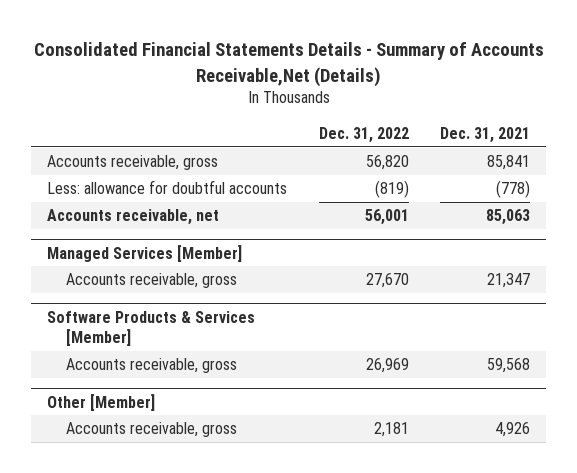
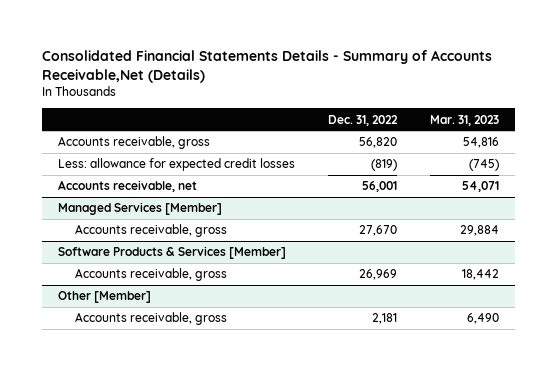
- | Dec. 31, 2022 | Dec. 31, 2021
+ | Dec. 31, 2022 | Mar. 31, 2023
- Less: allowance for doubtful accounts | (819) | (778)
+ Less: allowance for expected credit losses | (819) | (745)

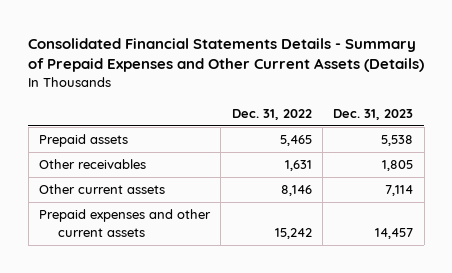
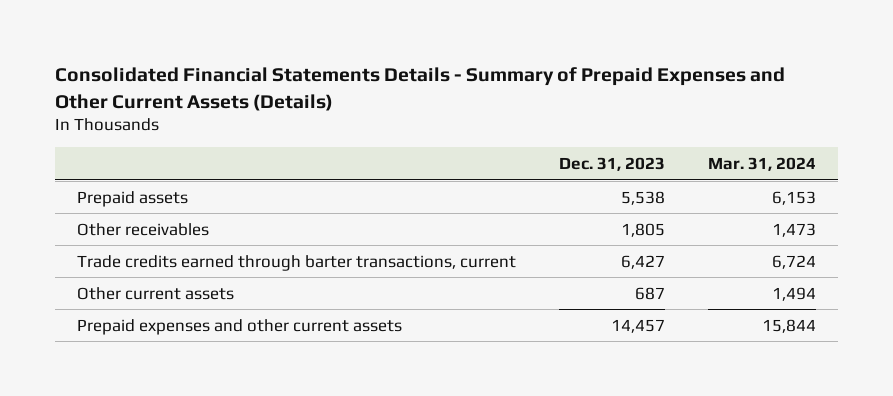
- | Dec. 31, 2022 | Dec. 31, 2023
+ | Dec. 31, 2023 | Mar. 31, 2024
- Other current assets | 8,146 | 7,114
+ Trade credits earned through barter transactions, current | 6,427 | 6,724
+ Other current assets | 687 | 1,494

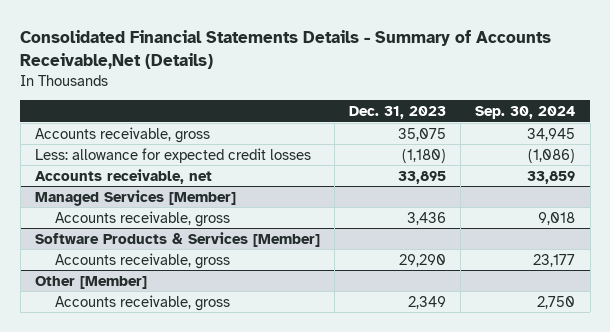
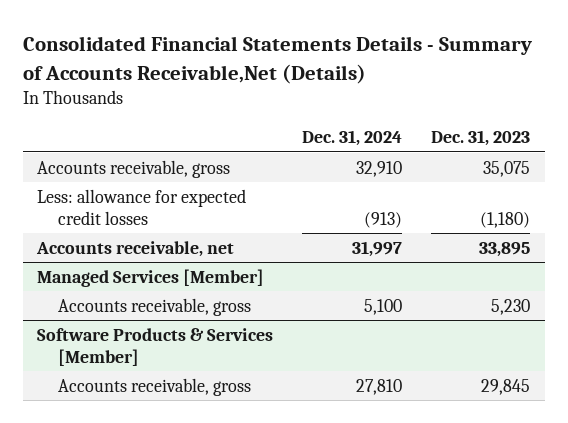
- | Dec. 31, 2023 | Sep. 30, 2024
+ | Dec. 31, 2024 | Dec. 31, 2023
@ Managed Services [Member]
- Accounts receivable, gross | 3,436 | 9,018
+ Accounts receivable, gross | 5,100 | 5,230
@ Software Products & Services [Member]
- Accounts receivable, gross | 29,290 | 23,177
- Other [Member]
- Accounts receivable, gross | 2,349 | 2,750
@ Software Products & Services [Member]
+ Accounts receivable, gross | 27,810 | 29,845

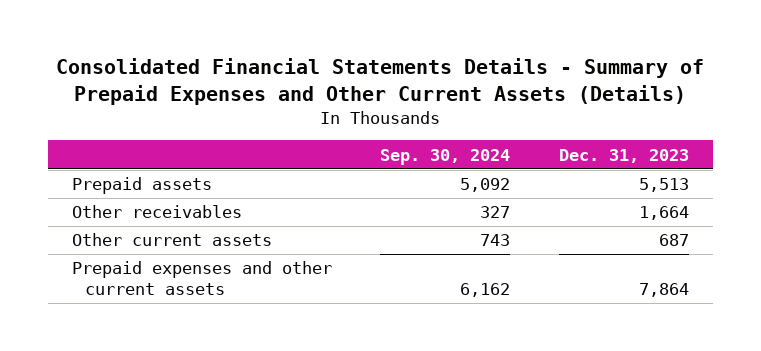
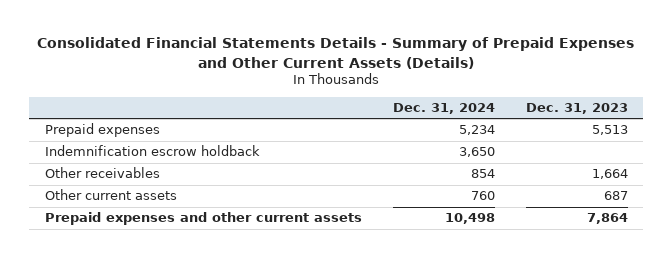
- | Sep. 30, 2024 | Dec. 31, 2023
+ | Dec. 31, 2024 | Dec. 31, 2023
- Prepaid assets | 5,092 | 5,513
+ Prepaid expenses | 5,234 | 5,513
+ Indemnification escrow holdback | 3,650 |

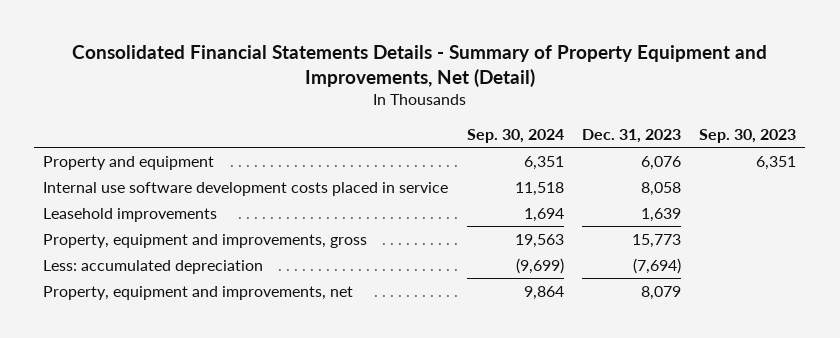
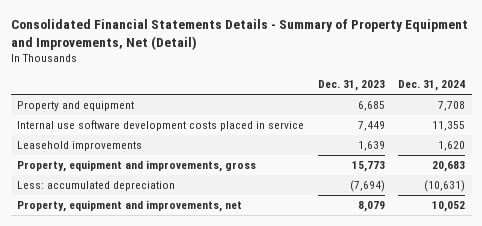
- | Sep. 30, 2024 | Dec. 31, 2023 | Sep. 30, 2023
+ | Dec. 31, 2023 | Dec. 31, 2024
- Property and equipment | 6,351 | 6,076 | 6,351
- Internal use software development costs placed in service | 11,518 | 8,058 |
+ Property and equipment | 6,685 | 7,708
+ Internal use software development costs placed in service | 7,449 | 11,355

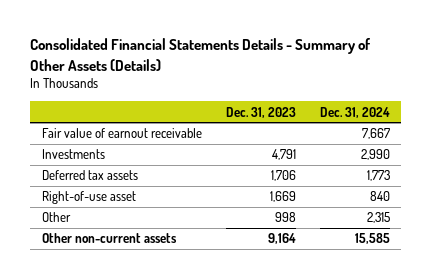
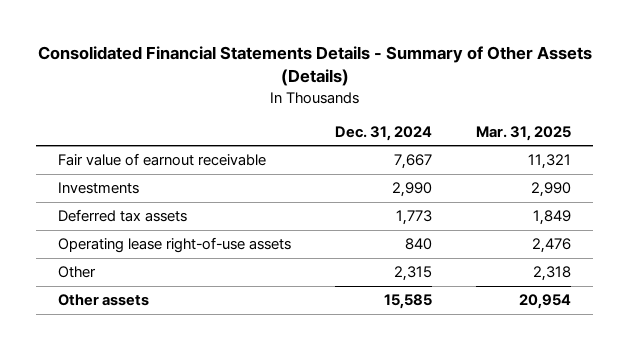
- | Dec. 31, 2023 | Dec. 31, 2024
+ | Dec. 31, 2024 | Mar. 31, 2025
- Right-of-use asset | 1,669 | 840
+ Operating lease right-of-use assets | 840 | 2,476
- Other non-current assets | 9,164 | 15,585
+ Other assets | 15,585 | 20,954

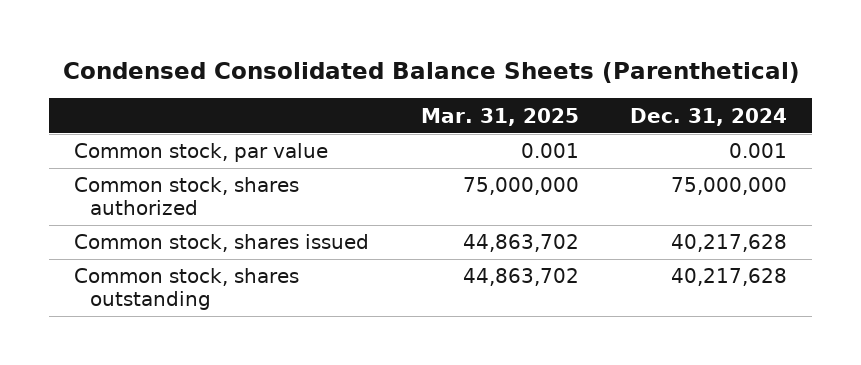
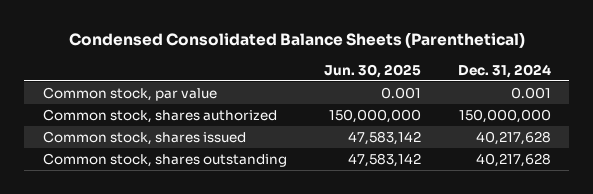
- | Mar. 31, 2025 | Dec. 31, 2024
+ | Jun. 30, 2025 | Dec. 31, 2024
- Common stock, shares authorized | 75,000,000 | 75,000,000
+ Common stock, shares authorized | 150,000,000 | 150,000,000

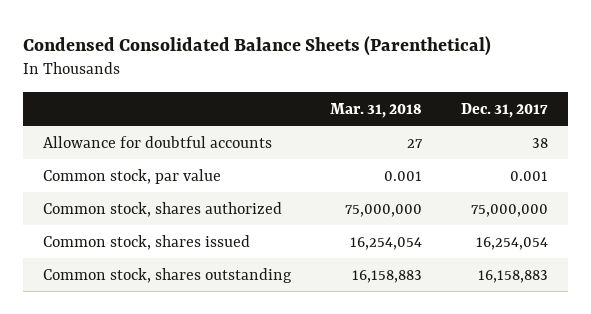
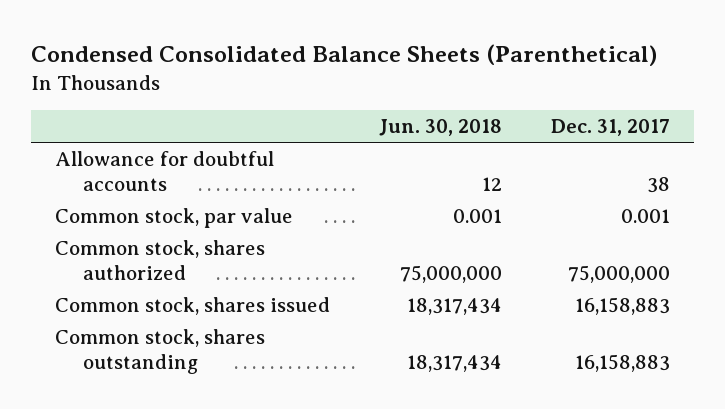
- | Mar. 31, 2018 | Dec. 31, 2017
+ | Jun. 30, 2018 | Dec. 31, 2017
- Common stock, shares issued | 16,254,054 | 16,254,054
+ Common stock, shares issued | 18,317,434 | 16,158,883

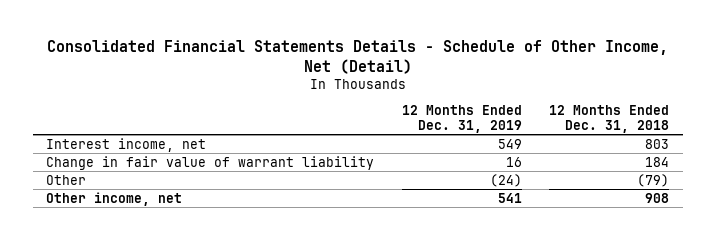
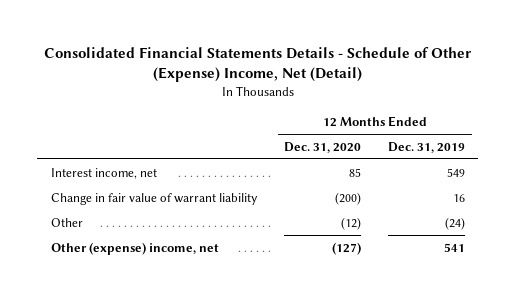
- Consolidated Financial Statements Details - Schedule of Other Income, Net (Detail)
+ Consolidated Financial Statements Details - Schedule of Other (Expense) Income, Net (Detail)
- | 12 Months Ended Dec. 31, 2019 | 12 Months Ended Dec. 31, 2018
+ | 12 Months Ended Dec. 31, 2020 | 12 Months Ended Dec. 31, 2019
- Other income, net | 541 | 908
+ Other (expense) income, net | (127) | 541

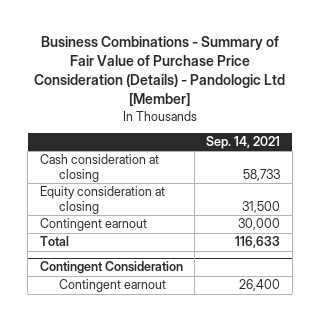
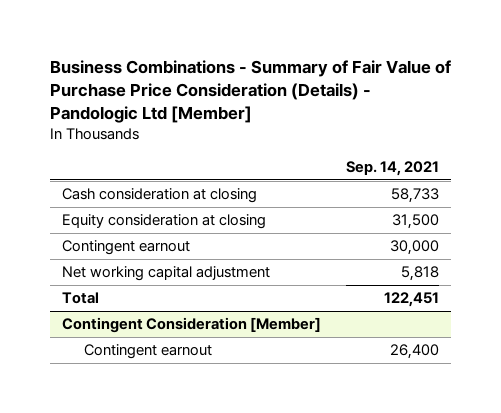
- Total | 116,633
- Contingent Consideration
+ Net working capital adjustment | 5,818
+ Total | 122,451
+ Contingent Consideration [Member]

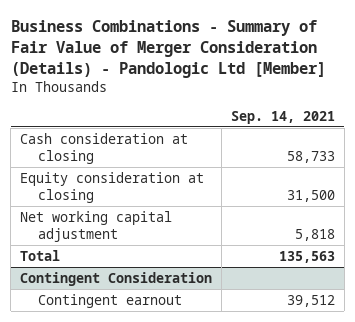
- Business Combinations - Summary of Fair Value of Purchase Price Consideration (Details) - Pandologic Ltd [Member]
+ Business Combinations - Summary of Fair Value of Merger Consideration (Details) - Pandologic Ltd [Member]
- Contingent earnout | 30,000
- Total | 122,451
- Contingent Consideration [Member]
- Contingent earnout | 26,400
+ Total | 135,563
+ Contingent Consideration
+ Contingent earnout | 39,512

